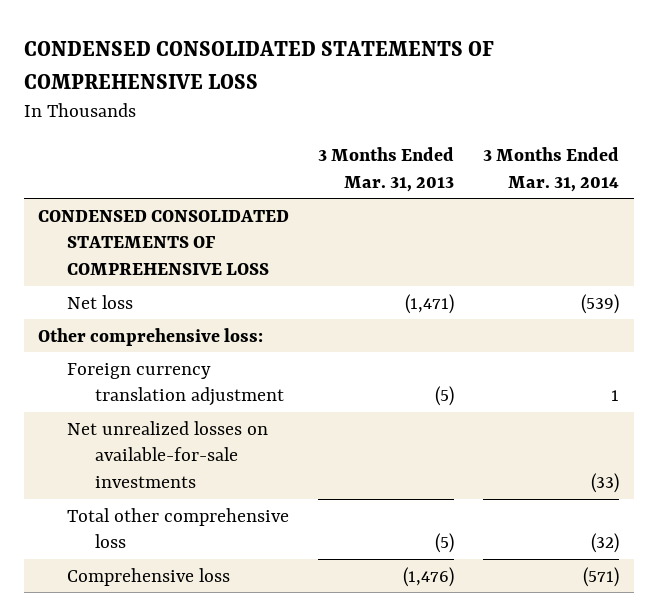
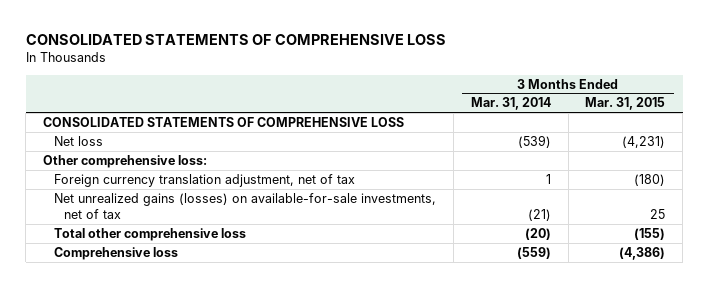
- CONDENSED CONSOLIDATED STATEMENTS OF COMPREHENSIVE LOSS
+ CONSOLIDATED STATEMENTS OF COMPREHENSIVE LOSS
- | 3 Months Ended Mar. 31, 2013 | 3 Months Ended Mar. 31, 2014
+ | 3 Months Ended Mar. 31, 2014 | 3 Months Ended Mar. 31, 2015
- CONDENSED CONSOLIDATED STATEMENTS OF COMPREHENSIVE LOSS
+ CONSOLIDATED STATEMENTS OF COMPREHENSIVE LOSS
- Foreign currency translation adjustment | (5) | 1
- Net unrealized losses on available-for-sale investments | | (33)
- Total other comprehensive loss | (5) | (32)
- Comprehensive loss | (1,476) | (571)
+ Foreign currency translation adjustment, net of tax | 1 | (180)
+ Net unrealized gains (losses) on available-for-sale investments, net of tax | (21) | 25
+ Total other comprehensive loss | (20) | (155)
+ Comprehensive loss | (559) | (4,386)

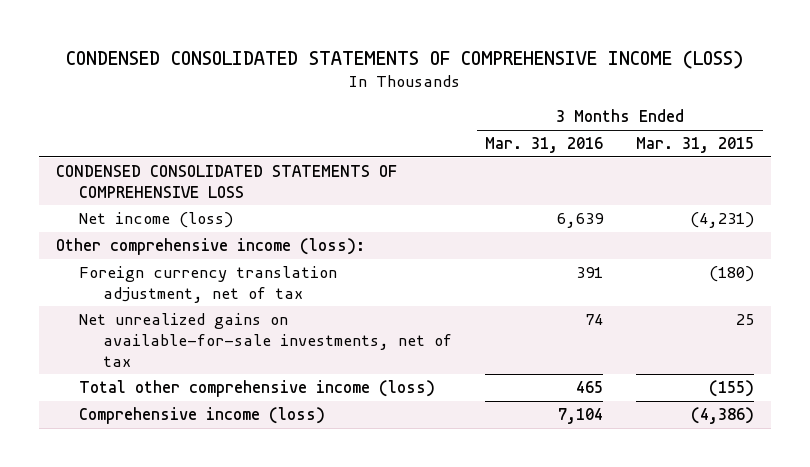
- CONSOLIDATED STATEMENTS OF COMPREHENSIVE LOSS
+ CONDENSED CONSOLIDATED STATEMENTS OF COMPREHENSIVE INCOME (LOSS)
- | 3 Months Ended Mar. 31, 2014 | 3 Months Ended Mar. 31, 2015
+ | 3 Months Ended Mar. 31, 2016 | 3 Months Ended Mar. 31, 2015
- CONSOLIDATED STATEMENTS OF COMPREHENSIVE LOSS
- Net loss | (539) | (4,231)
- Other comprehensive loss:
+ CONDENSED CONSOLIDATED STATEMENTS OF COMPREHENSIVE LOSS
+ Net income (loss) | 6,639 | (4,231)
+ Other comprehensive income (loss):
- Net unrealized gains (losses) on available-for-sale investments, net of tax | (21) | 25
- Total other comprehensive loss | (20) | (155)
- Comprehensive loss | (559) | (4,386)
+ Net unrealized gains on available-for-sale investments, net of tax | 74 | 25
+ Total other comprehensive income (loss) | 465 | (155)
+ Comprehensive income (loss) | 7,104 | (4,386)

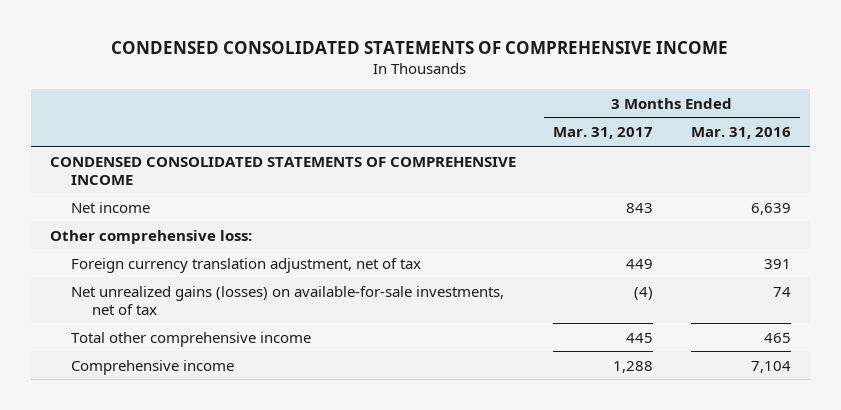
- CONDENSED CONSOLIDATED STATEMENTS OF COMPREHENSIVE INCOME (LOSS)
+ CONDENSED CONSOLIDATED STATEMENTS OF COMPREHENSIVE INCOME
- | 3 Months Ended Mar. 31, 2016 | 3 Months Ended Mar. 31, 2015
+ | 3 Months Ended Mar. 31, 2017 | 3 Months Ended Mar. 31, 2016
- CONDENSED CONSOLIDATED STATEMENTS OF COMPREHENSIVE LOSS
- Net income (loss) | 6,639 | (4,231)
- Other comprehensive income (loss):
+ CONDENSED CONSOLIDATED STATEMENTS OF COMPREHENSIVE INCOME
+ Net income | 843 | 6,639
+ Other comprehensive loss:
- Net unrealized gains on available-for-sale investments, net of tax | 74 | 25
- Total other comprehensive income (loss) | 465 | (155)
- Comprehensive income (loss) | 7,104 | (4,386)
+ Net unrealized gains (losses) on available-for-sale investments, net of tax | (4) | 74
+ Total other comprehensive income | 445 | 465
+ Comprehensive income | 1,288 | 7,104

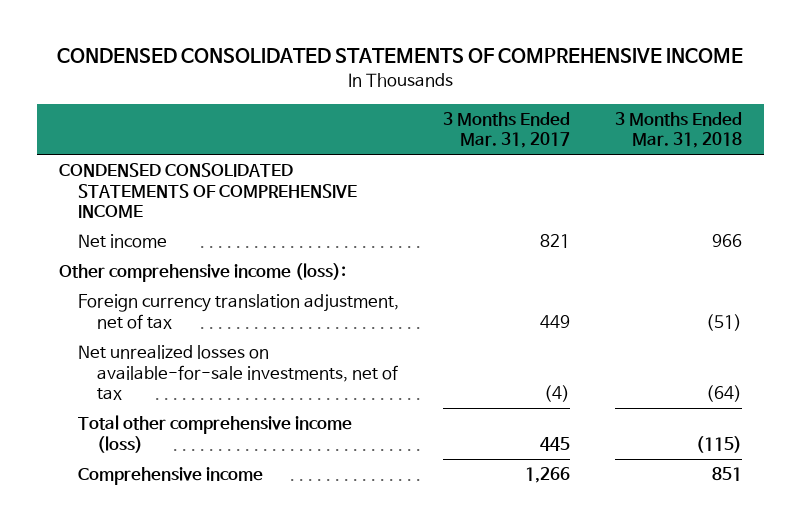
- | 3 Months Ended Mar. 31, 2017 | 3 Months Ended Mar. 31, 2016
+ | 3 Months Ended Mar. 31, 2017 | 3 Months Ended Mar. 31, 2018
- Net income | 843 | 6,639
- Other comprehensive loss:
+ Net income | 821 | 966
+ Other comprehensive income (loss):
- Net unrealized gains (losses) on available-for-sale investments, net of tax | (4) | 74
- Total other comprehensive income | 445 | 465
- Comprehensive income | 1,288 | 7,104
+ Net unrealized losses on available-for-sale investments, net of tax | (4) | (64)
+ Total other comprehensive income (loss) | 445 | (115)
+ Comprehensive income | 1,266 | 851

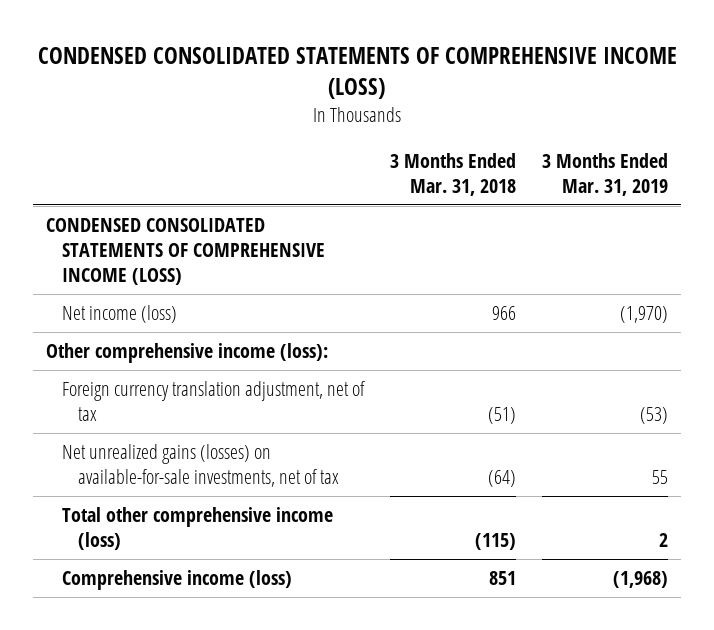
- CONDENSED CONSOLIDATED STATEMENTS OF COMPREHENSIVE INCOME
+ CONDENSED CONSOLIDATED STATEMENTS OF COMPREHENSIVE INCOME (LOSS)
- | 3 Months Ended Mar. 31, 2017 | 3 Months Ended Mar. 31, 2018
+ | 3 Months Ended Mar. 31, 2018 | 3 Months Ended Mar. 31, 2019
- CONDENSED CONSOLIDATED STATEMENTS OF COMPREHENSIVE INCOME
- Net income | 821 | 966
+ CONDENSED CONSOLIDATED STATEMENTS OF COMPREHENSIVE INCOME (LOSS)
+ Net income (loss) | 966 | (1,970)
- Net unrealized losses on available-for-sale investments, net of tax | (4) | (64)
+ Net unrealized gains (losses) on available-for-sale investments, net of tax | (64) | 55
- Comprehensive income | 1,266 | 851
+ Comprehensive income (loss) | 851 | (1,968)

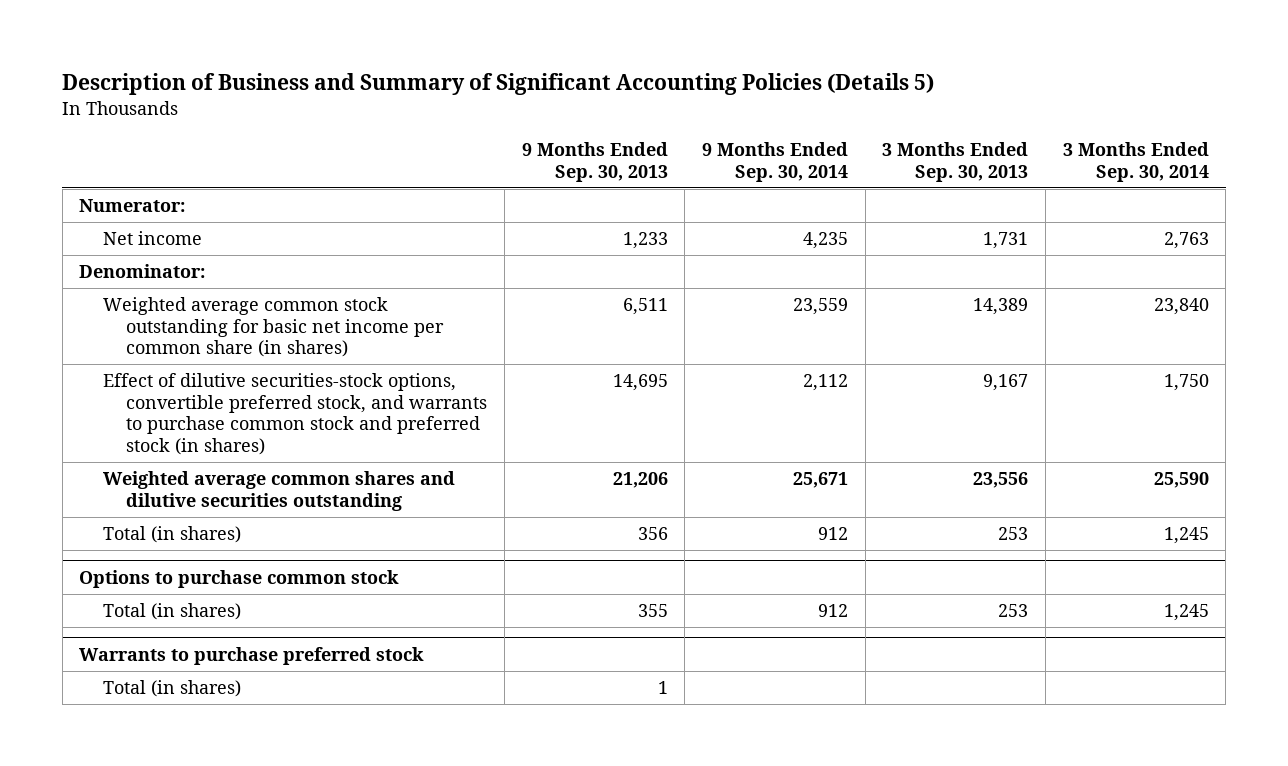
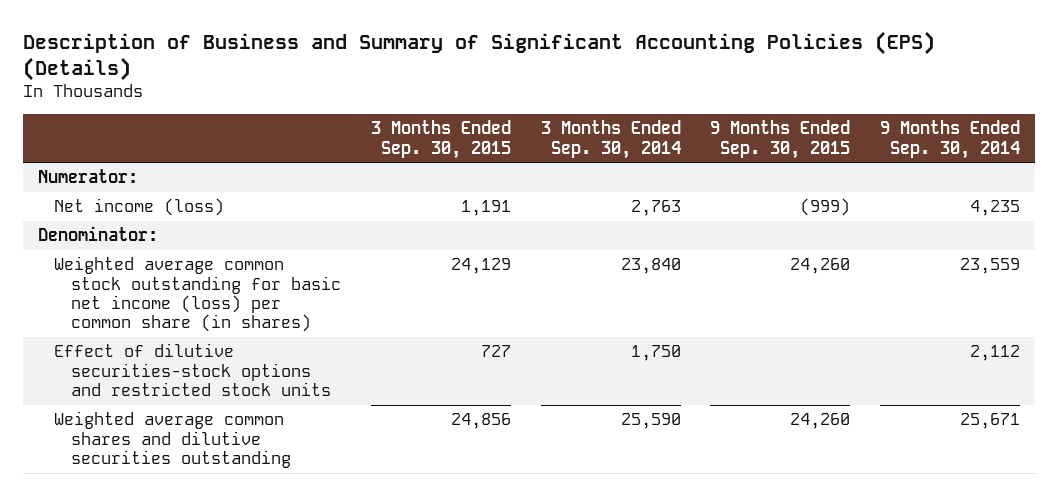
- Description of Business and Summary of Significant Accounting Policies (Details 5)
+ Description of Business and Summary of Significant Accounting Policies (EPS) (Details)
- | 9 Months Ended Sep. 30, 2013 | 9 Months Ended Sep. 30, 2014 | 3 Months Ended Sep. 30, 2013 | 3 Months Ended Sep. 30, 2014
+ | 3 Months Ended Sep. 30, 2015 | 3 Months Ended Sep. 30, 2014 | 9 Months Ended Sep. 30, 2015 | 9 Months Ended Sep. 30, 2014
- Net income | 1,233 | 4,235 | 1,731 | 2,763
+ Net income (loss) | 1,191 | 2,763 | (999) | 4,235
- Weighted average common stock outstanding for basic net income per common share (in shares) | 6,511 | 23,559 | 14,389 | 23,840
- Effect of dilutive securities-stock options, convertible preferred stock, and warrants to purchase common stock and preferred stock (in shares) | 14,695 | 2,112 | 9,167 | 1,750
+ Weighted average common stock outstanding for basic net income (loss) per common share (in shares) | 24,129 | 23,840 | 24,260 | 23,559
+ Effect of dilutive securities-stock options and restricted stock units | 727 | 1,750 | | 2,112
- Total (in shares) | 356 | 912 | 253 | 1,245
- Options to purchase common stock
- Total (in shares) | 355 | 912 | 253 | 1,245
- Warrants to purchase preferred stock
- Total (in shares) | 1 | | |

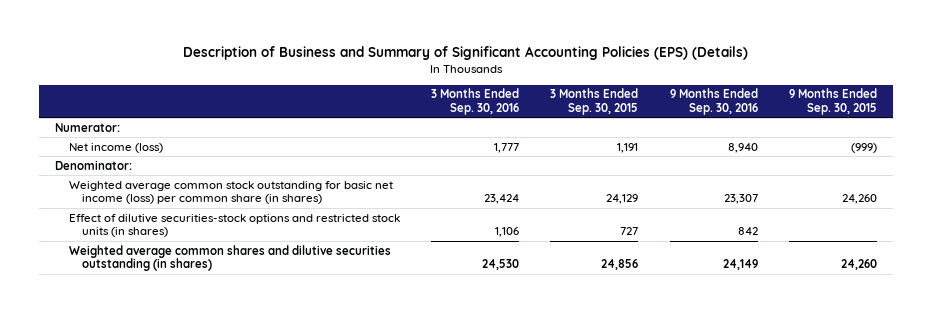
- | 3 Months Ended Sep. 30, 2015 | 3 Months Ended Sep. 30, 2014 | 9 Months Ended Sep. 30, 2015 | 9 Months Ended Sep. 30, 2014
+ | 3 Months Ended Sep. 30, 2016 | 3 Months Ended Sep. 30, 2015 | 9 Months Ended Sep. 30, 2016 | 9 Months Ended Sep. 30, 2015
- Effect of dilutive securities-stock options and restricted stock units | 727 | 1,750 | | 2,112
- Weighted average common shares and dilutive securities outstanding | 24,856 | 25,590 | 24,260 | 25,671
+ Effect of dilutive securities-stock options and restricted stock units (in shares) | 1,106 | 727 | 842 |
+ Weighted average common shares and dilutive securities outstanding (in shares) | 24,530 | 24,856 | 24,149 | 24,260

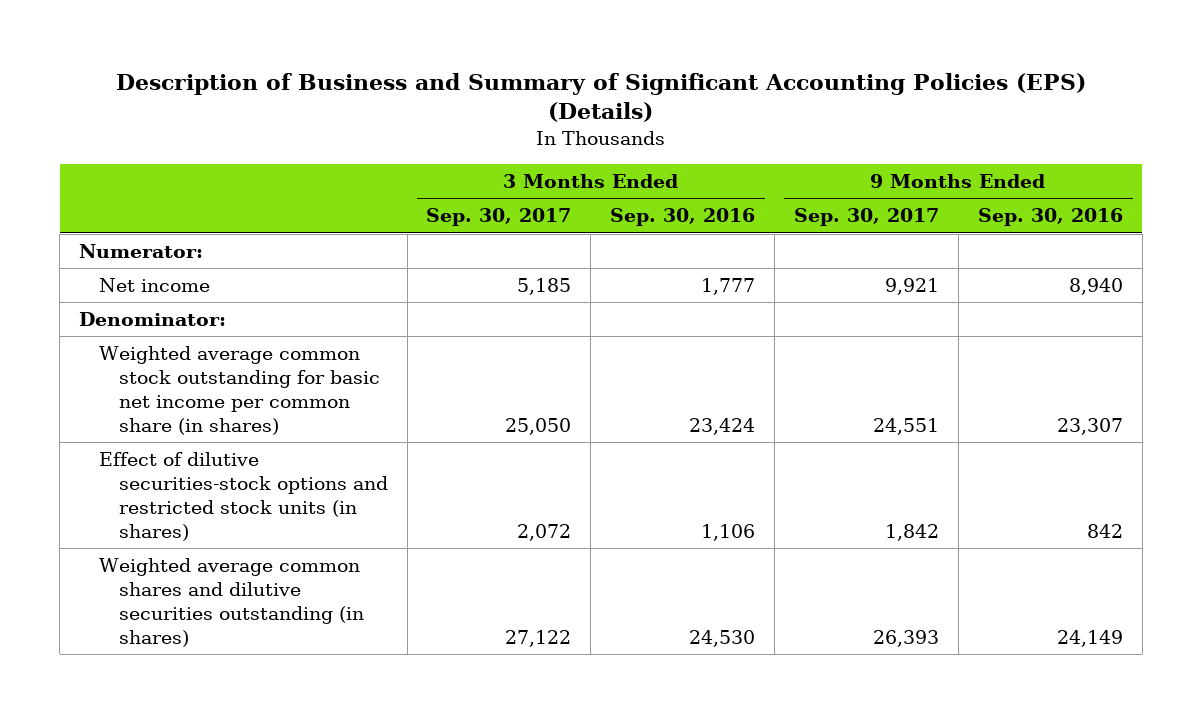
- | 3 Months Ended Sep. 30, 2016 | 3 Months Ended Sep. 30, 2015 | 9 Months Ended Sep. 30, 2016 | 9 Months Ended Sep. 30, 2015
+ | 3 Months Ended Sep. 30, 2017 | 3 Months Ended Sep. 30, 2016 | 9 Months Ended Sep. 30, 2017 | 9 Months Ended Sep. 30, 2016
- Net income (loss) | 1,777 | 1,191 | 8,940 | (999)
+ Net income | 5,185 | 1,777 | 9,921 | 8,940
- Weighted average common stock outstanding for basic net income (loss) per common share (in shares) | 23,424 | 24,129 | 23,307 | 24,260
+ Weighted average common stock outstanding for basic net income per common share (in shares) | 25,050 | 23,424 | 24,551 | 23,307

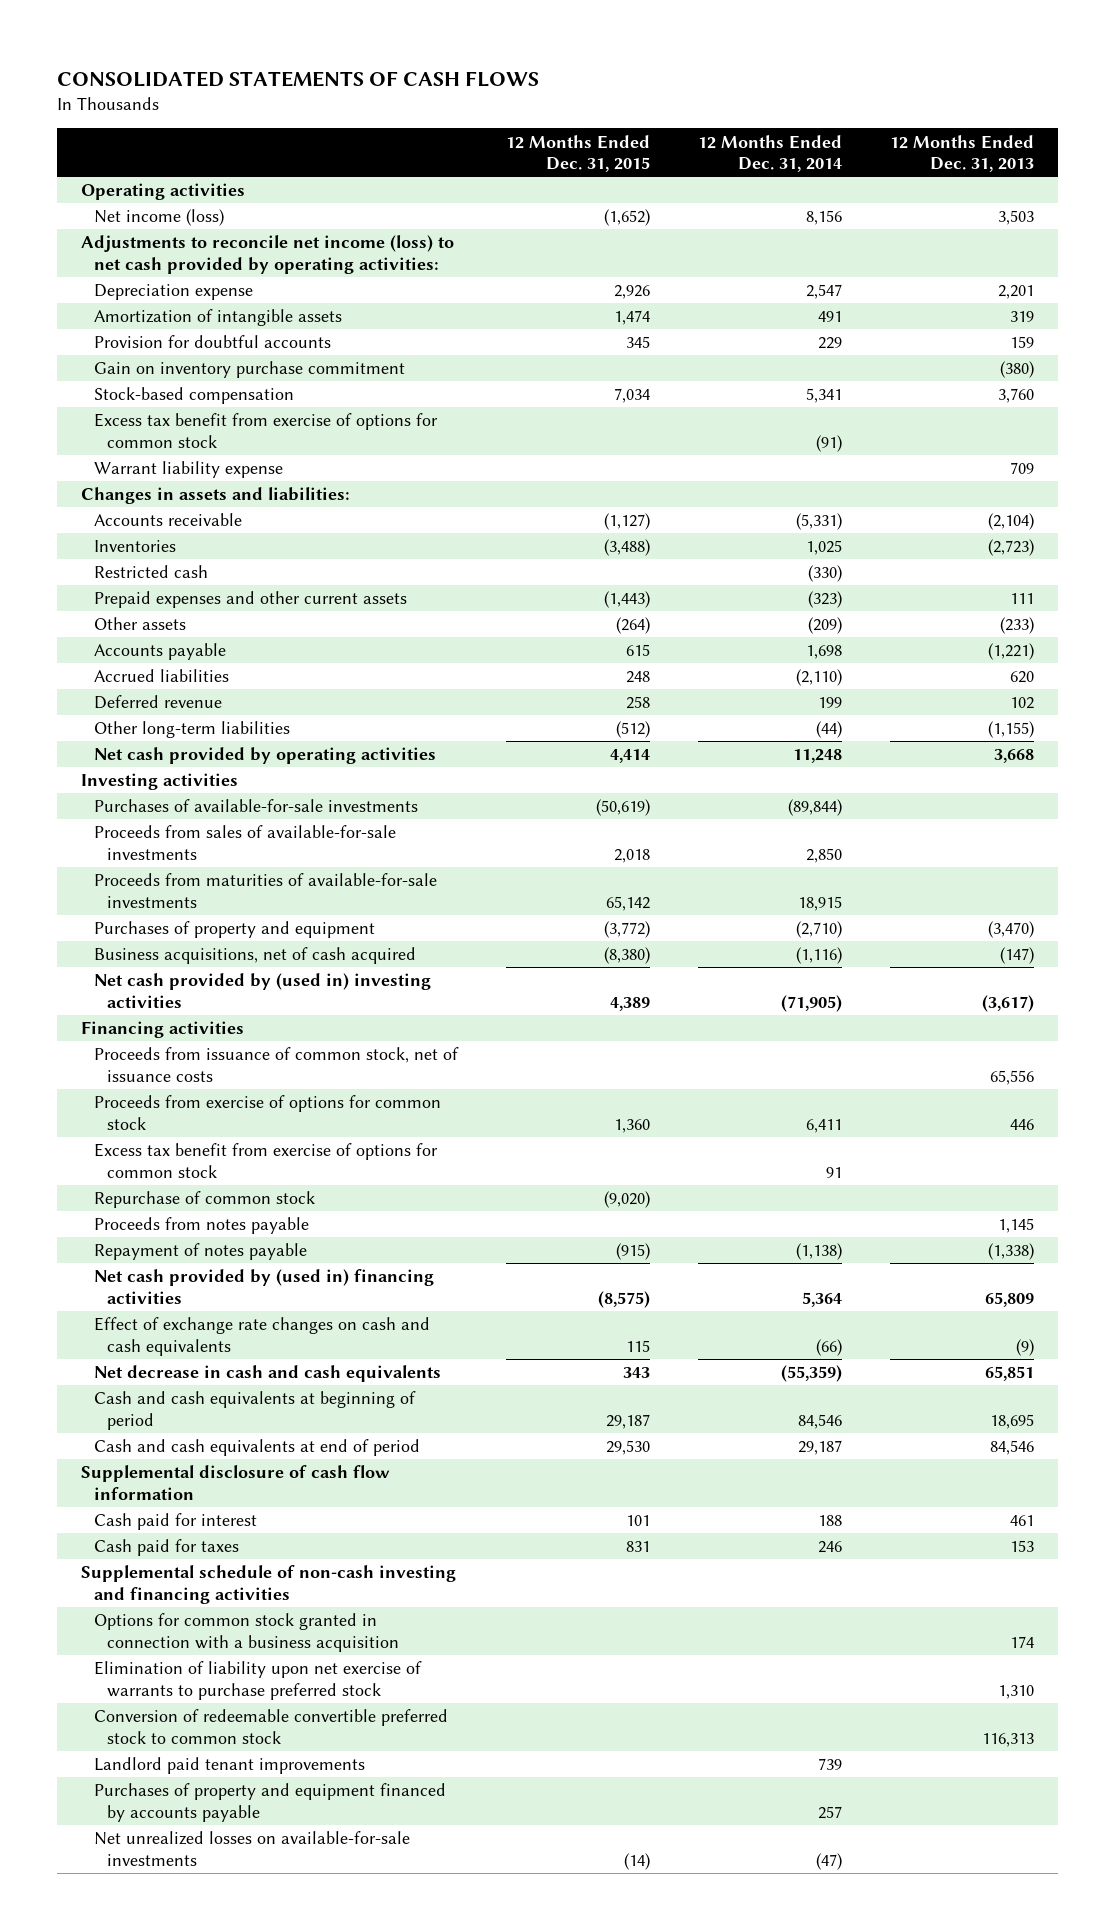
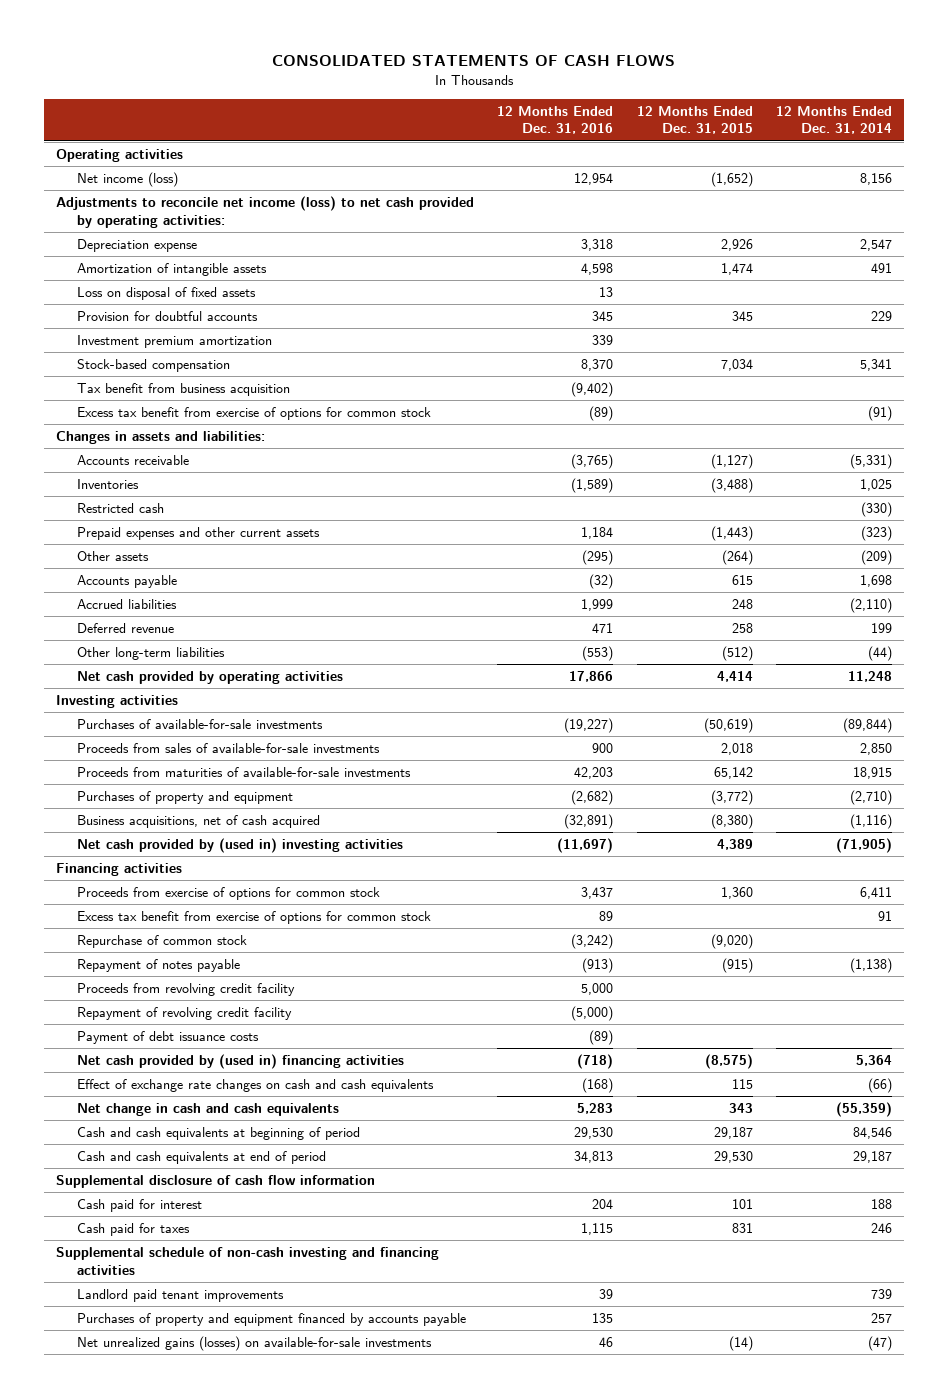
- | 12 Months Ended Dec. 31, 2015 | 12 Months Ended Dec. 31, 2014 | 12 Months Ended Dec. 31, 2013
+ | 12 Months Ended Dec. 31, 2016 | 12 Months Ended Dec. 31, 2015 | 12 Months Ended Dec. 31, 2014
+ Loss on disposal of fixed assets | 13 | |
- Gain on inventory purchase commitment | | | (380)
+ Investment premium amortization | 339 | |
+ Tax benefit from business acquisition | (9,402) | |
- Warrant liability expense | | | 709
- Proceeds from issuance of common stock, net of issuance costs | | | 65,556
- Proceeds from notes payable | | | 1,145
+ Proceeds from revolving credit facility | 5,000 | |
+ Repayment of revolving credit facility | (5,000) | |
+ Payment of debt issuance costs | (89) | |
- Net decrease in cash and cash equivalents | 343 | (55,359) | 65,851
+ Net change in cash and cash equivalents | 5,283 | 343 | (55,359)
- Options for common stock granted in connection with a business acquisition | | | 174
- Elimination of liability upon net exercise of warrants to purchase preferred stock | | | 1,310
- Conversion of redeemable convertible preferred stock to common stock | | | 116,313
- Net unrealized losses on available-for-sale investments | (14) | (47) |
+ Net unrealized gains (losses) on available-for-sale investments | 46 | (14) | (47)

